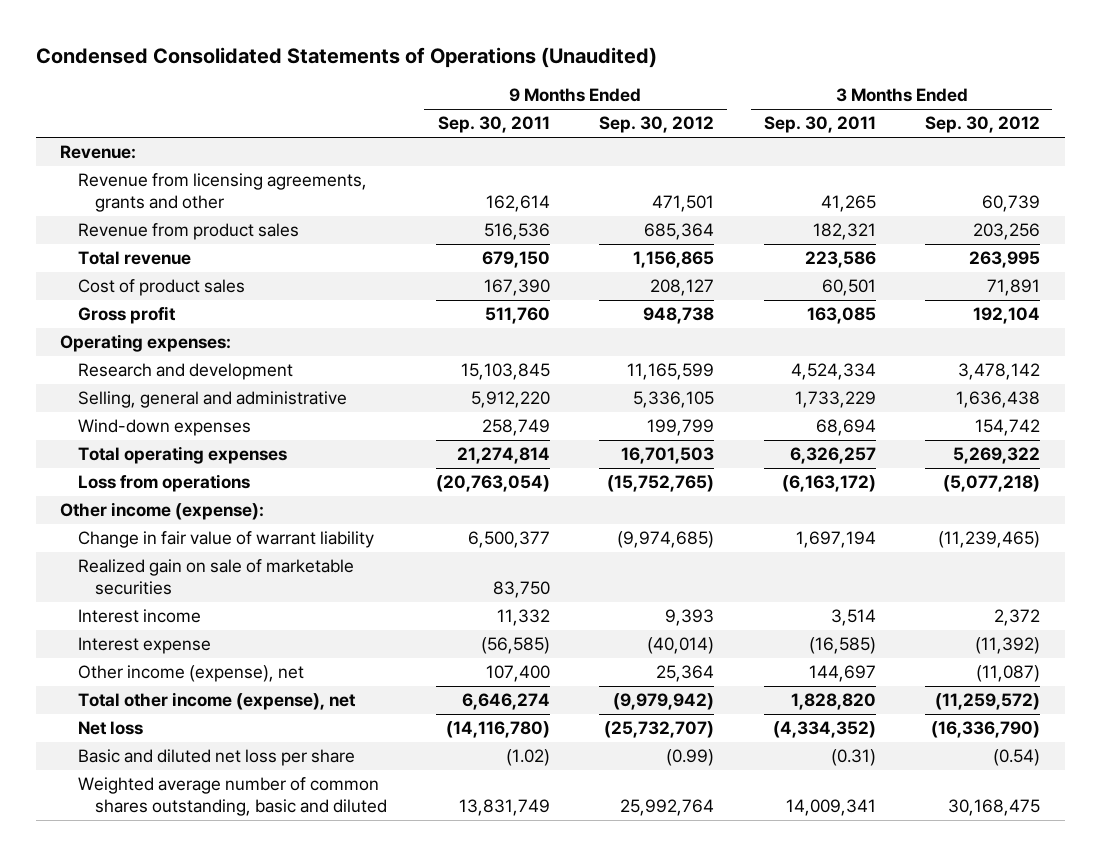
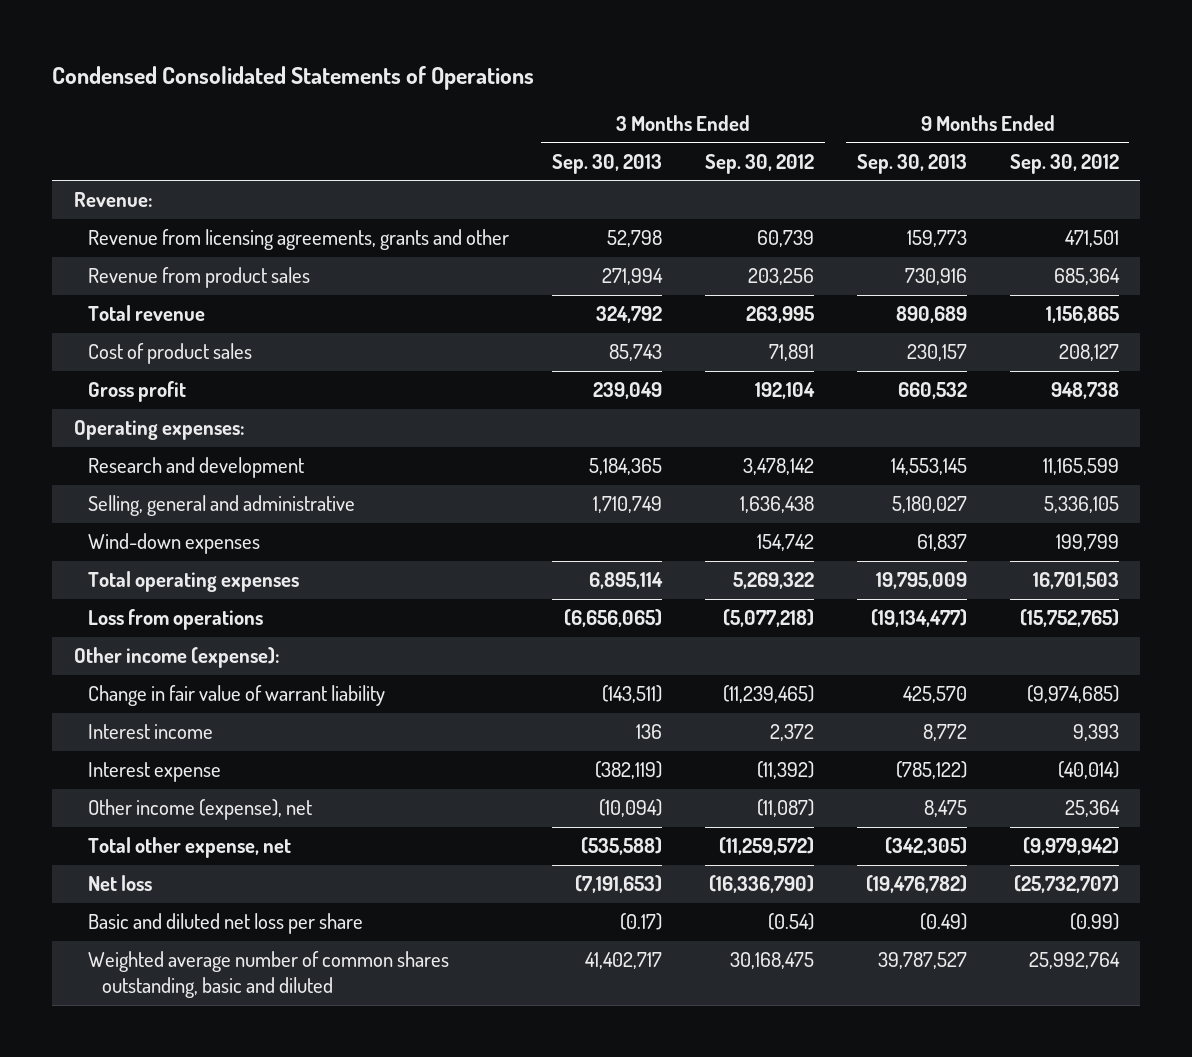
- Condensed Consolidated Statements of Operations (Unaudited)
+ Condensed Consolidated Statements of Operations
- | 9 Months Ended Sep. 30, 2011 | 9 Months Ended Sep. 30, 2012 | 3 Months Ended Sep. 30, 2011 | 3 Months Ended Sep. 30, 2012
+ | 3 Months Ended Sep. 30, 2013 | 3 Months Ended Sep. 30, 2012 | 9 Months Ended Sep. 30, 2013 | 9 Months Ended Sep. 30, 2012
- Realized gain on sale of marketable securities | 83,750 | | |
- Total other income (expense), net | 6,646,274 | (9,979,942) | 1,828,820 | (11,259,572)
+ Total other expense, net | (535,588) | (11,259,572) | (342,305) | (9,979,942)

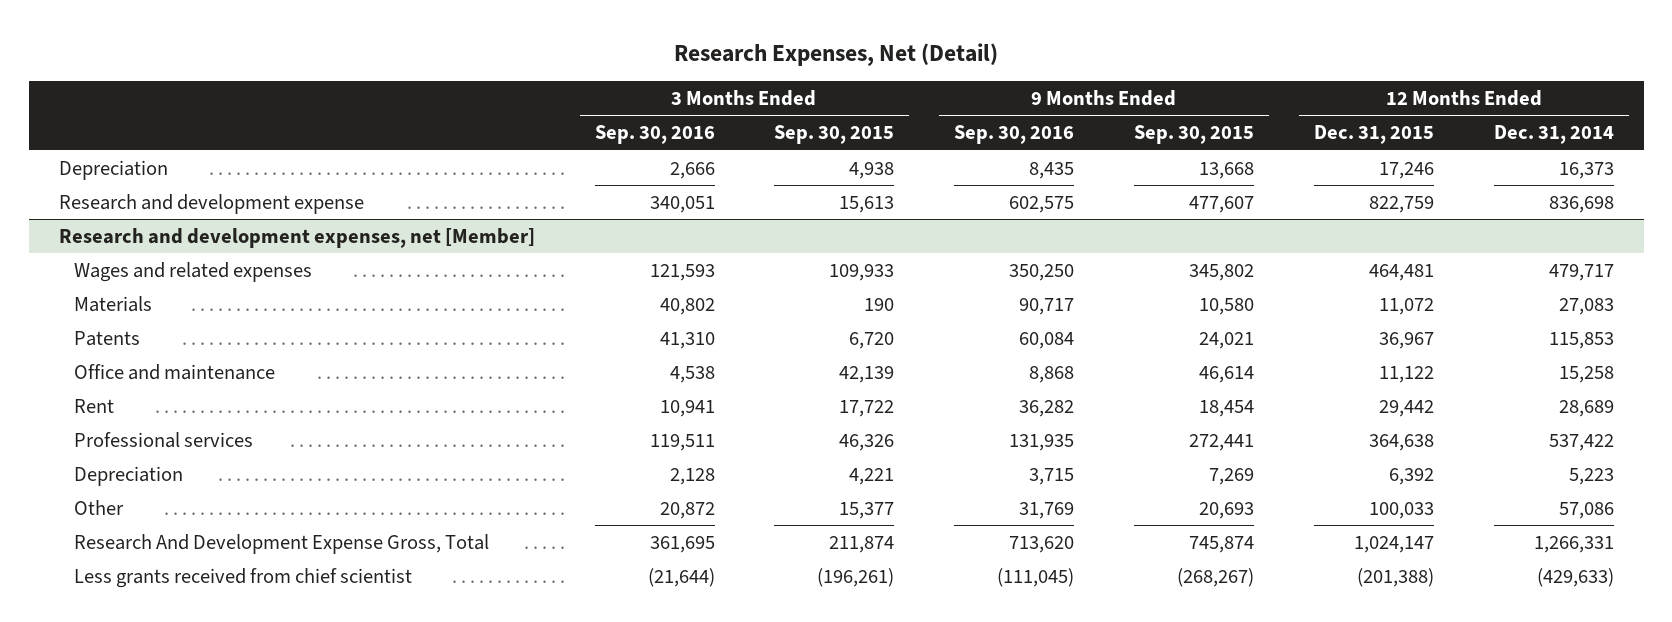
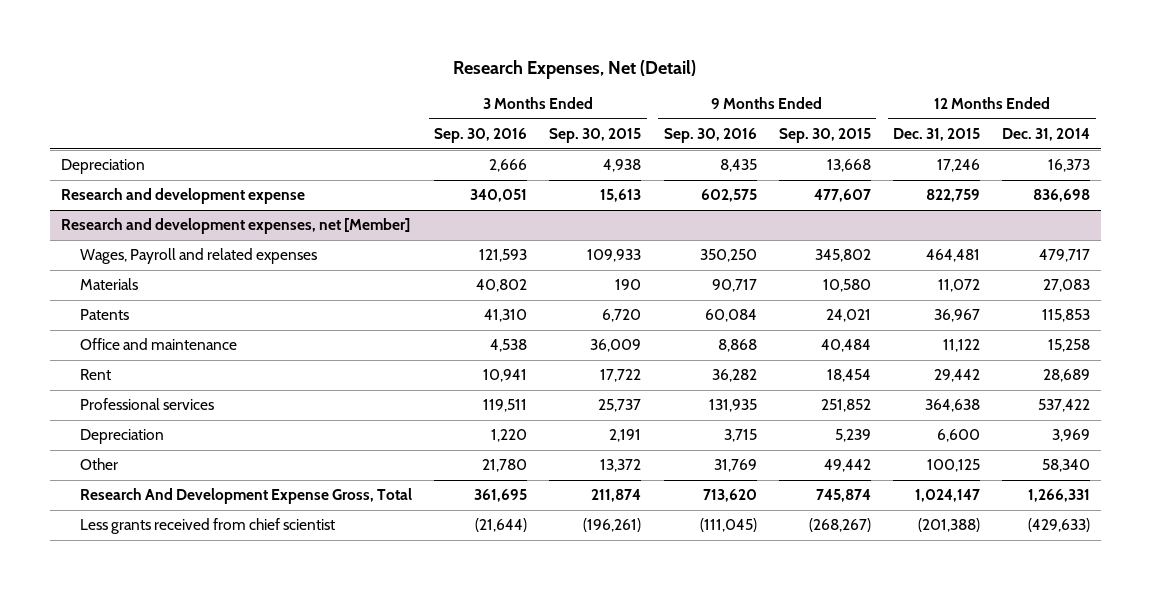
@ Research and development expenses, net [Member]
- Wages and related expenses | 121,593 | 109,933 | 350,250 | 345,802 | 464,481 | 479,717
+ Wages, Payroll and related expenses | 121,593 | 109,933 | 350,250 | 345,802 | 464,481 | 479,717
- Office and maintenance | 4,538 | 42,139 | 8,868 | 46,614 | 11,122 | 15,258
+ Office and maintenance | 4,538 | 36,009 | 8,868 | 40,484 | 11,122 | 15,258
- Professional services | 119,511 | 46,326 | 131,935 | 272,441 | 364,638 | 537,422
- Depreciation | 2,128 | 4,221 | 3,715 | 7,269 | 6,392 | 5,223
- Other | 20,872 | 15,377 | 31,769 | 20,693 | 100,033 | 57,086
+ Professional services | 119,511 | 25,737 | 131,935 | 251,852 | 364,638 | 537,422
+ Depreciation | 1,220 | 2,191 | 3,715 | 5,239 | 6,600 | 3,969
+ Other | 21,780 | 13,372 | 31,769 | 49,442 | 100,125 | 58,340

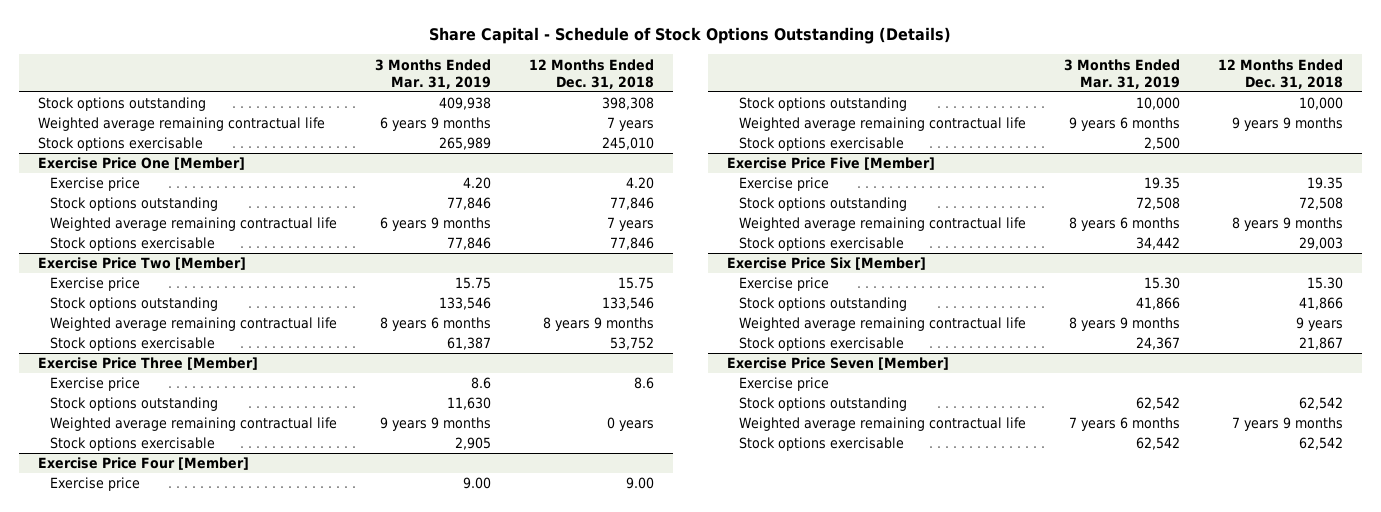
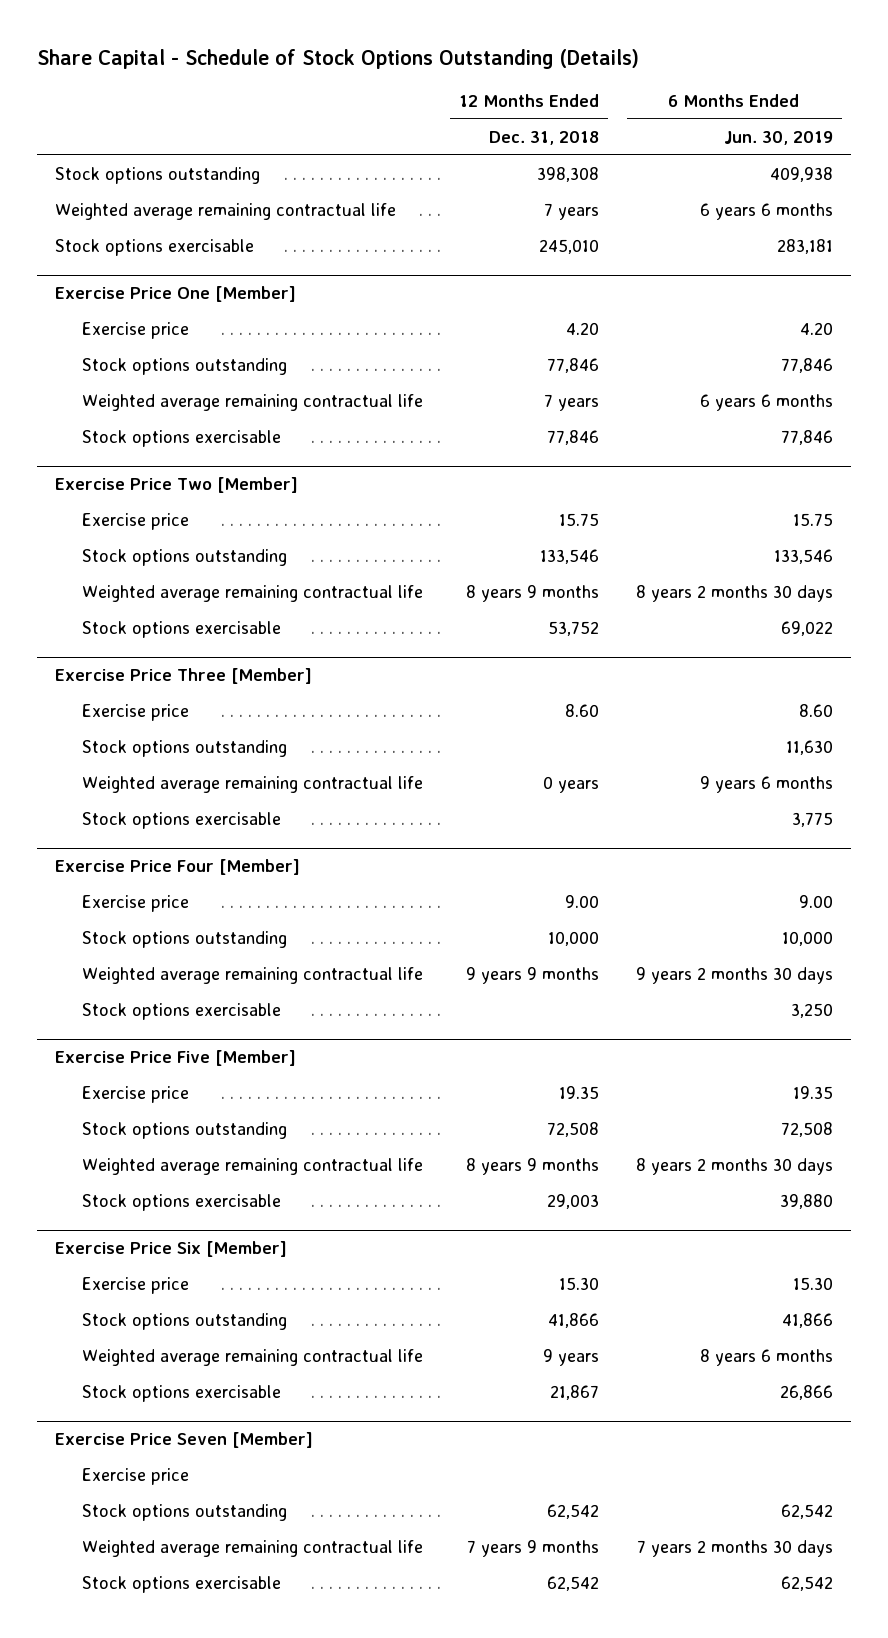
- | 3 Months Ended Mar. 31, 2019 | 12 Months Ended Dec. 31, 2018
+ | 12 Months Ended Dec. 31, 2018 | 6 Months Ended Jun. 30, 2019
@ Exercise Price Three [Member]
- Exercise price | 8.6 | 8.6
+ Exercise price | 8.60 | 8.60

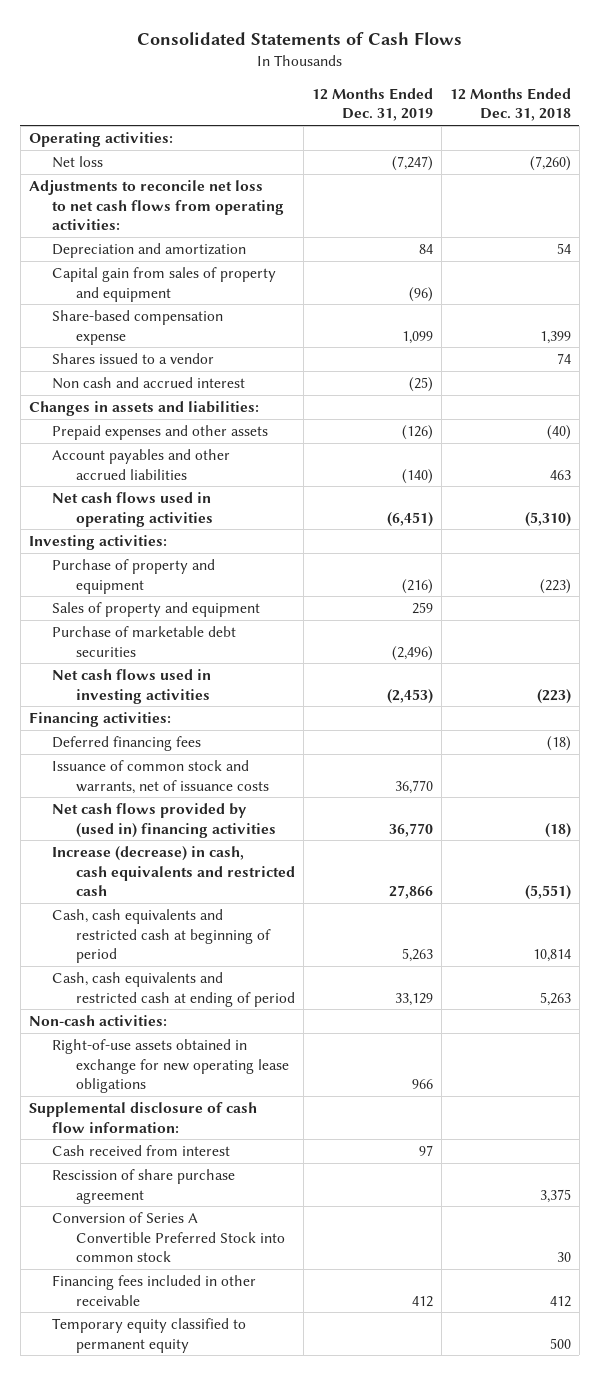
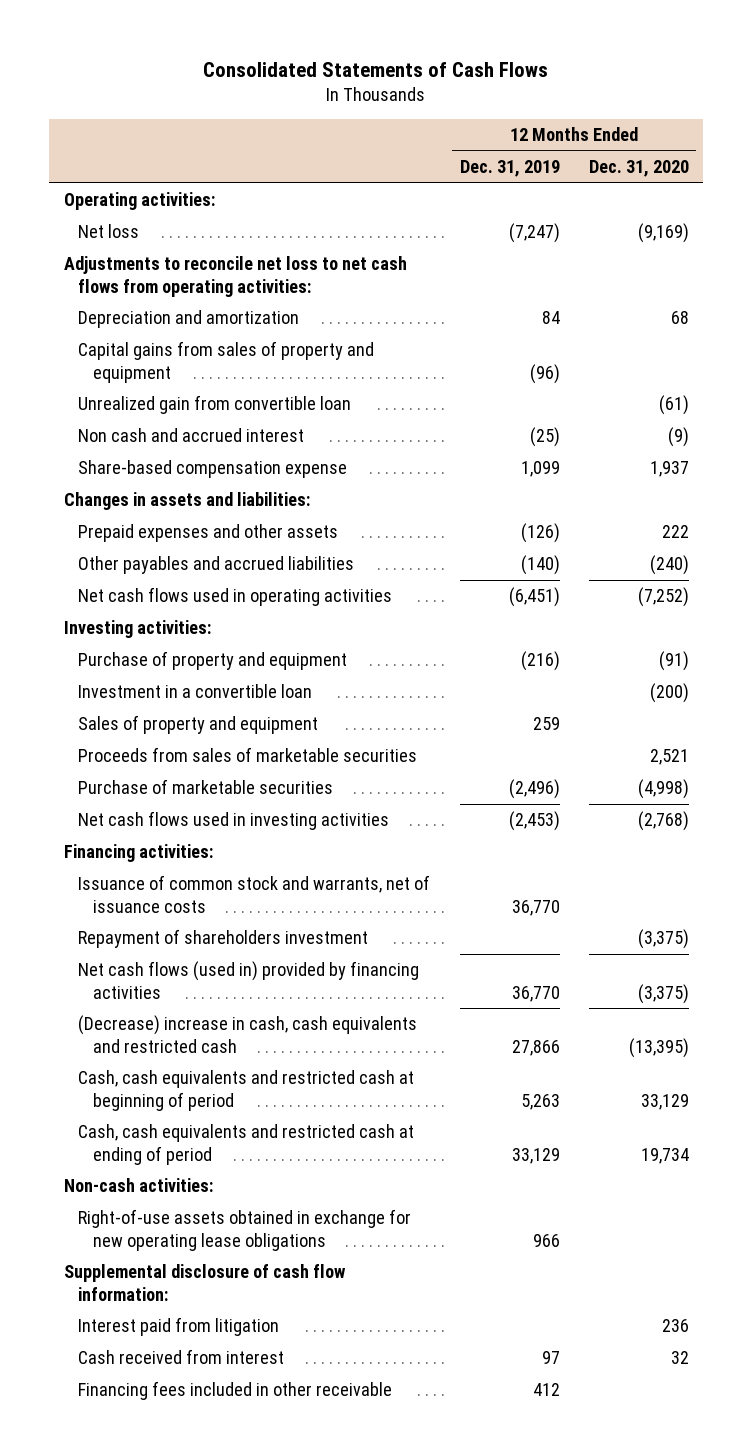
- | 12 Months Ended Dec. 31, 2019 | 12 Months Ended Dec. 31, 2018
+ | 12 Months Ended Dec. 31, 2019 | 12 Months Ended Dec. 31, 2020
- Capital gain from sales of property and equipment | (96) |
- Shares issued to a vendor | | 74
+ Capital gains from sales of property and equipment | (96) |
+ Unrealized gain from convertible loan | | (61)
moved down: Share-based compensation expense | 1,099 | 1,937
- Account payables and other accrued liabilities | (140) | 463
+ Other payables and accrued liabilities | (140) | (240)
+ Investment in a convertible loan | | (200)
- Purchase of marketable debt securities | (2,496) |
+ Proceeds from sales of marketable securities | | 2,521
+ Purchase of marketable securities | (2,496) | (4,998)
- Deferred financing fees | | (18)
- Net cash flows provided by (used in) financing activities | 36,770 | (18)
- Increase (decrease) in cash, cash equivalents and restricted cash | 27,866 | (5,551)
+ Repayment of shareholders investment | | (3,375)
+ Net cash flows (used in) provided by financing activities | 36,770 | (3,375)
+ (Decrease) increase in cash, cash equivalents and restricted cash | 27,866 | (13,395)
+ Interest paid from litigation | | 236
- Rescission of share purchase agreement | | 3,375
- Conversion of Series A Convertible Preferred Stock into common stock | | 30
- Temporary equity classified to permanent equity | | 500

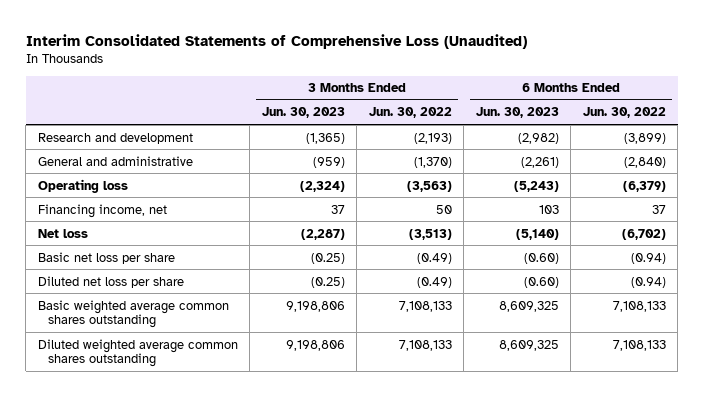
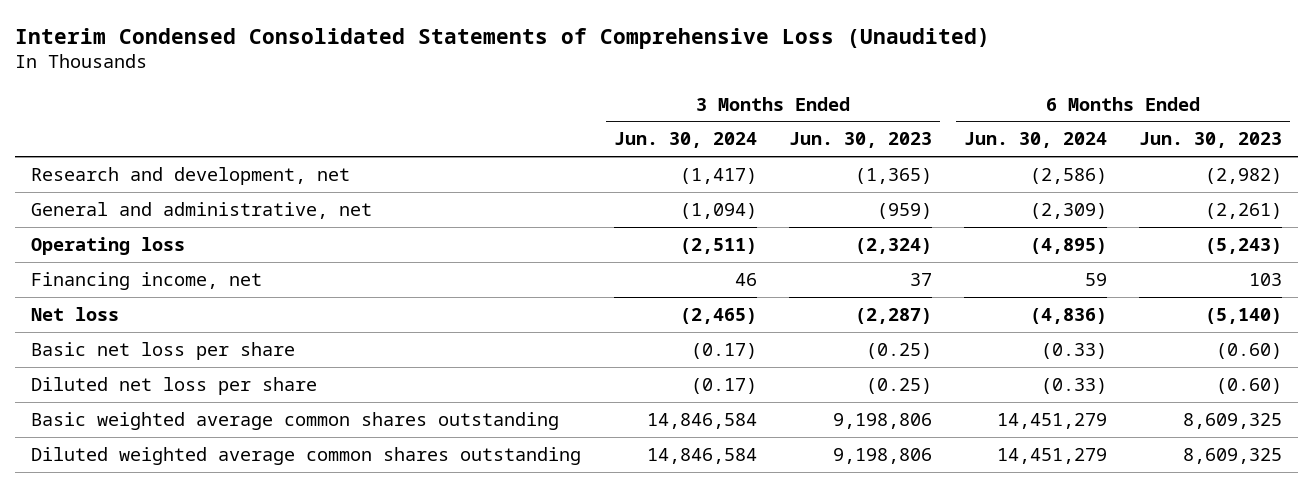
- Interim Consolidated Statements of Comprehensive Loss (Unaudited)
+ Interim Condensed Consolidated Statements of Comprehensive Loss (Unaudited)
- | 3 Months Ended Jun. 30, 2023 | 3 Months Ended Jun. 30, 2022 | 6 Months Ended Jun. 30, 2023 | 6 Months Ended Jun. 30, 2022
+ | 3 Months Ended Jun. 30, 2024 | 3 Months Ended Jun. 30, 2023 | 6 Months Ended Jun. 30, 2024 | 6 Months Ended Jun. 30, 2023
- Research and development | (1,365) | (2,193) | (2,982) | (3,899)
- General and administrative | (959) | (1,370) | (2,261) | (2,840)
+ Research and development, net | (1,417) | (1,365) | (2,586) | (2,982)
+ General and administrative, net | (1,094) | (959) | (2,309) | (2,261)

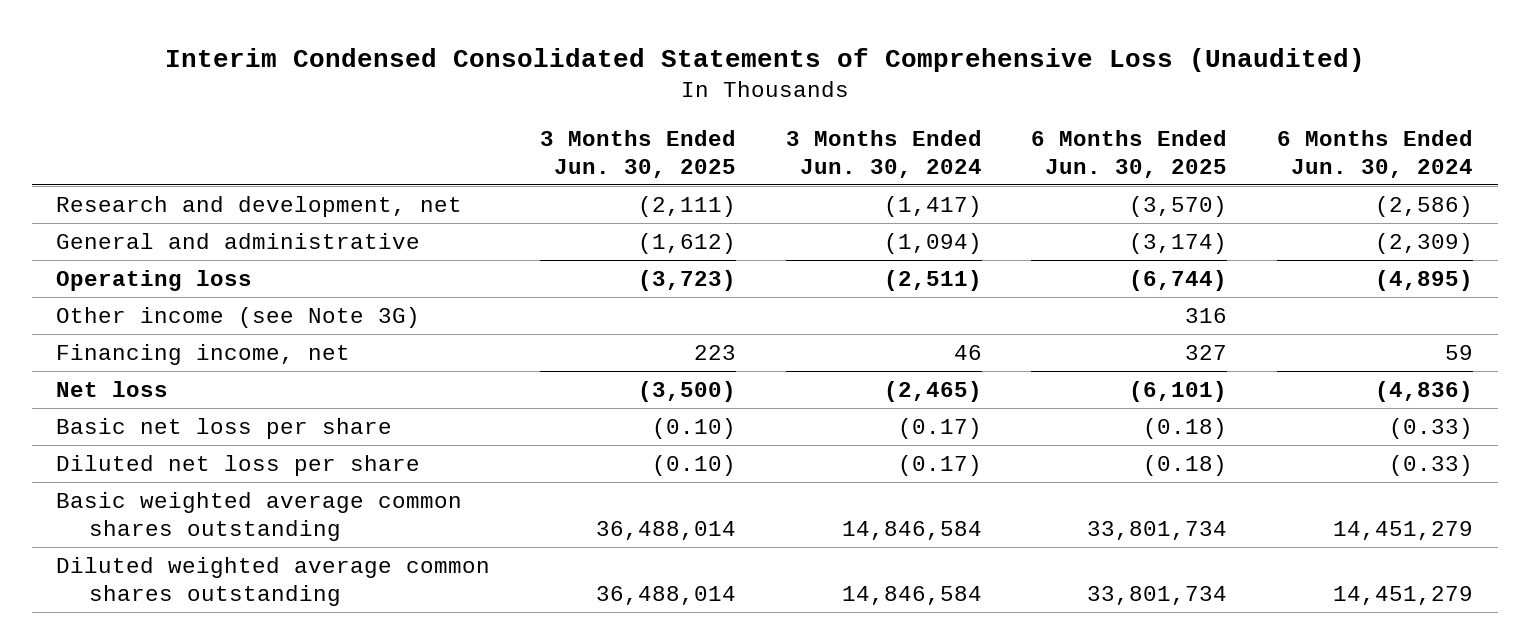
- | 3 Months Ended Jun. 30, 2024 | 3 Months Ended Jun. 30, 2023 | 6 Months Ended Jun. 30, 2024 | 6 Months Ended Jun. 30, 2023
+ | 3 Months Ended Jun. 30, 2025 | 3 Months Ended Jun. 30, 2024 | 6 Months Ended Jun. 30, 2025 | 6 Months Ended Jun. 30, 2024
- General and administrative, net | (1,094) | (959) | (2,309) | (2,261)
+ General and administrative | (1,612) | (1,094) | (3,174) | (2,309)
+ Other income (see Note 3G) | | | 316 |

